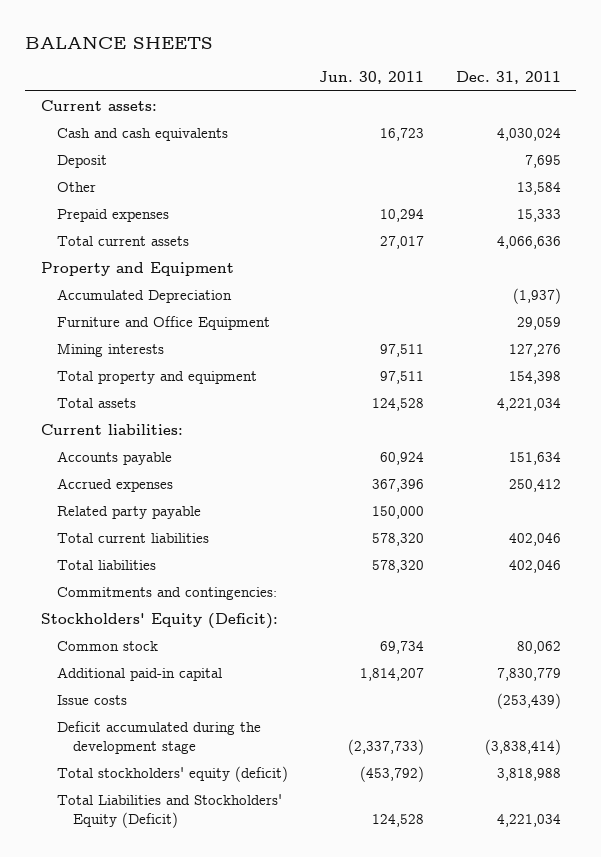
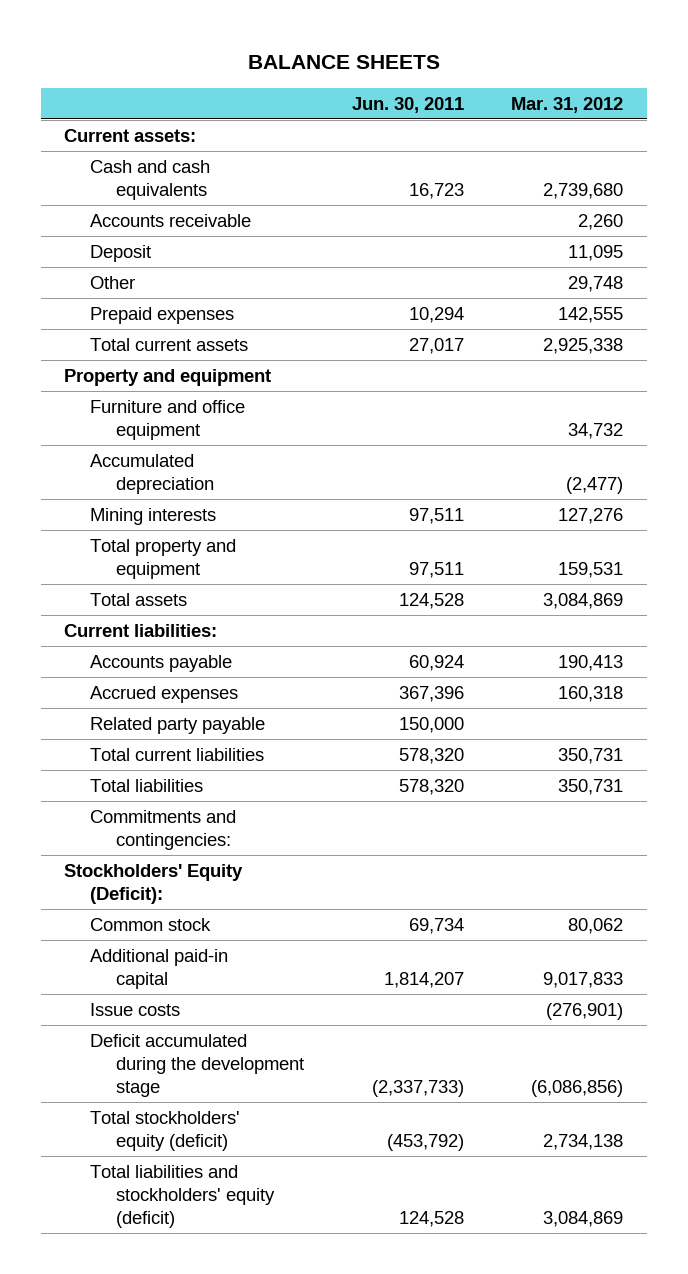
- | Jun. 30, 2011 | Dec. 31, 2011
+ | Jun. 30, 2011 | Mar. 31, 2012
+ Accounts receivable | | 2,260
- Property and Equipment
- Accumulated Depreciation | | (1,937)
- Furniture and Office Equipment | | 29,059
+ Property and equipment
+ Furniture and office equipment | | 34,732
+ Accumulated depreciation | | (2,477)
- Total Liabilities and Stockholders' Equity (Deficit) | 124,528 | 4,221,034
+ Total liabilities and stockholders' equity (deficit) | 124,528 | 3,084,869

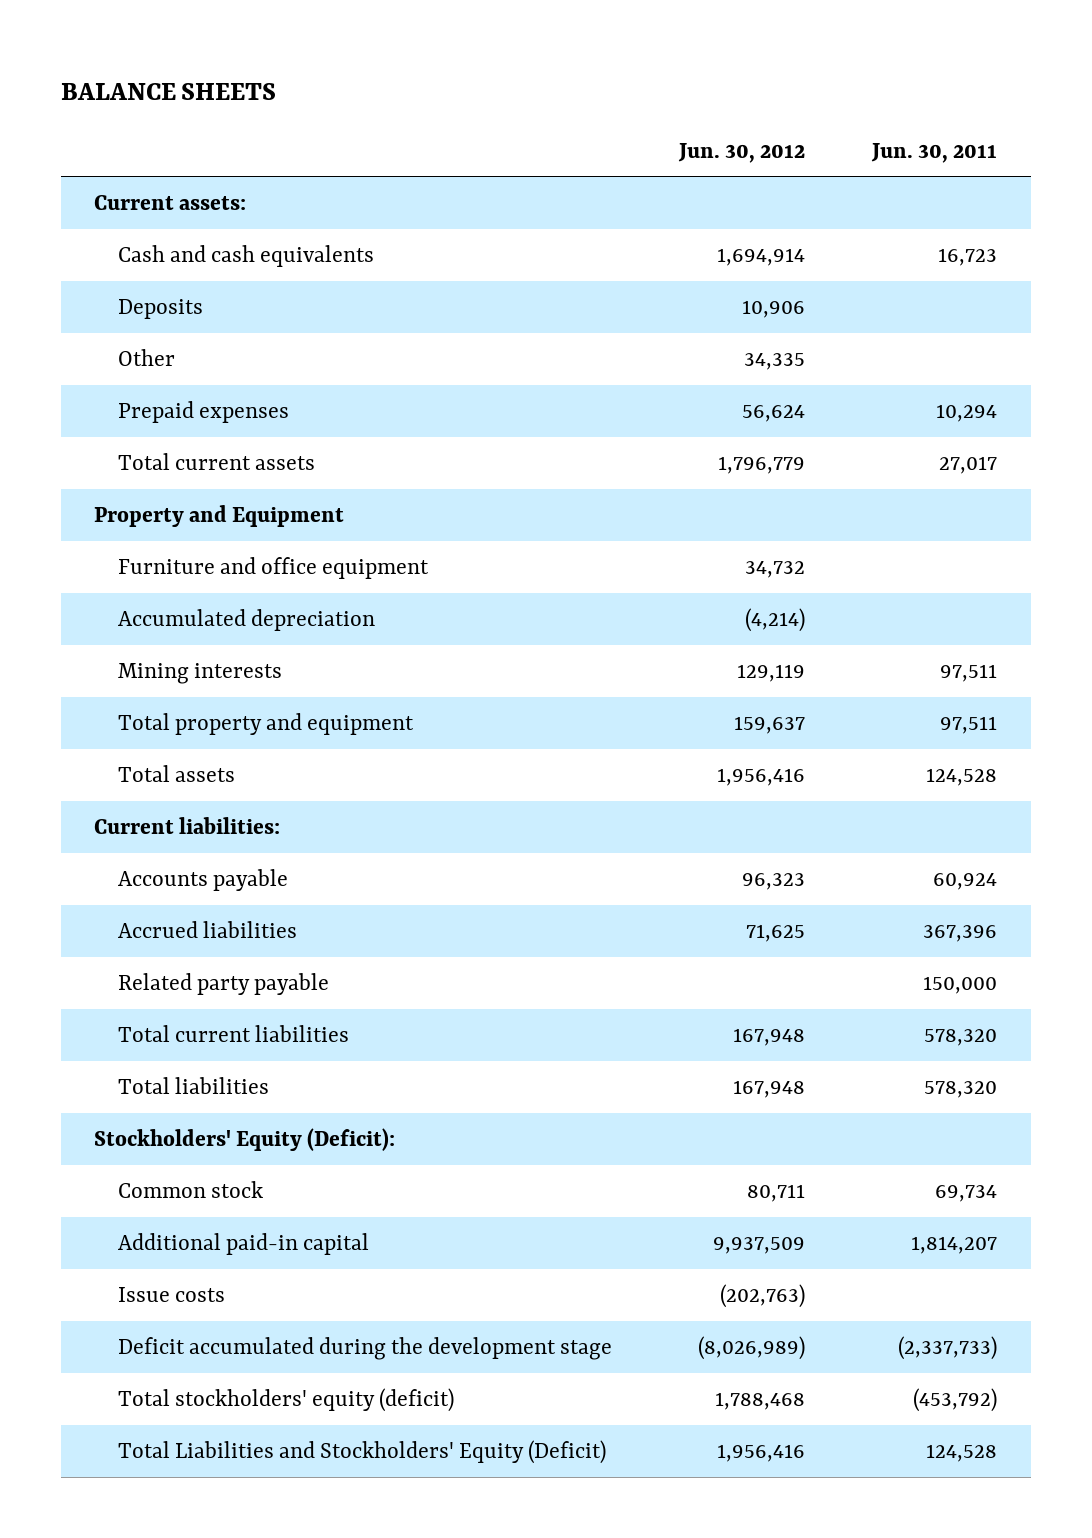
- | Jun. 30, 2011 | Mar. 31, 2012
+ | Jun. 30, 2012 | Jun. 30, 2011
- Accounts receivable | | 2,260
- Deposit | | 11,095
+ Deposits | 10,906 |
- Property and equipment
+ Property and Equipment
- Accrued expenses | 367,396 | 160,318
+ Accrued liabilities | 71,625 | 367,396
- Commitments and contingencies:
- Total liabilities and stockholders' equity (deficit) | 124,528 | 3,084,869
+ Total Liabilities and Stockholders' Equity (Deficit) | 1,956,416 | 124,528

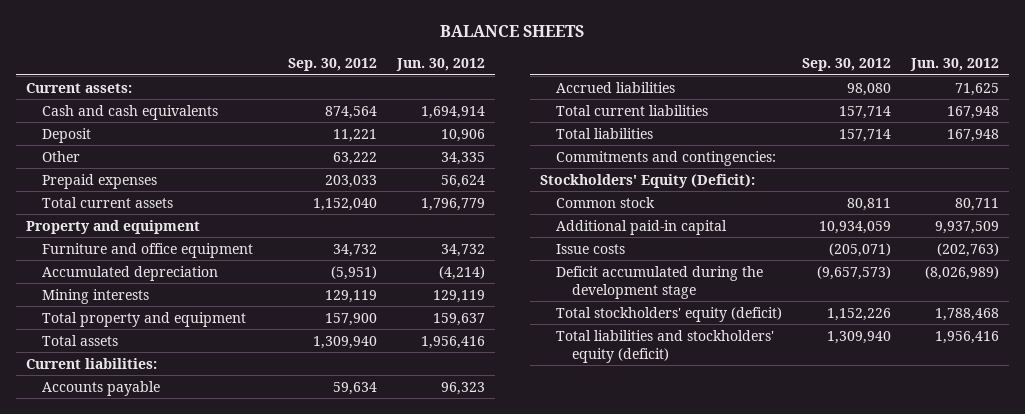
- | Jun. 30, 2012 | Jun. 30, 2011
+ | Sep. 30, 2012 | Jun. 30, 2012
- Deposits | 10,906 |
+ Deposit | 11,221 | 10,906
- Property and Equipment
+ Property and equipment
- Related party payable | | 150,000
+ Commitments and contingencies:
- Total Liabilities and Stockholders' Equity (Deficit) | 1,956,416 | 124,528
+ Total liabilities and stockholders' equity (deficit) | 1,309,940 | 1,956,416

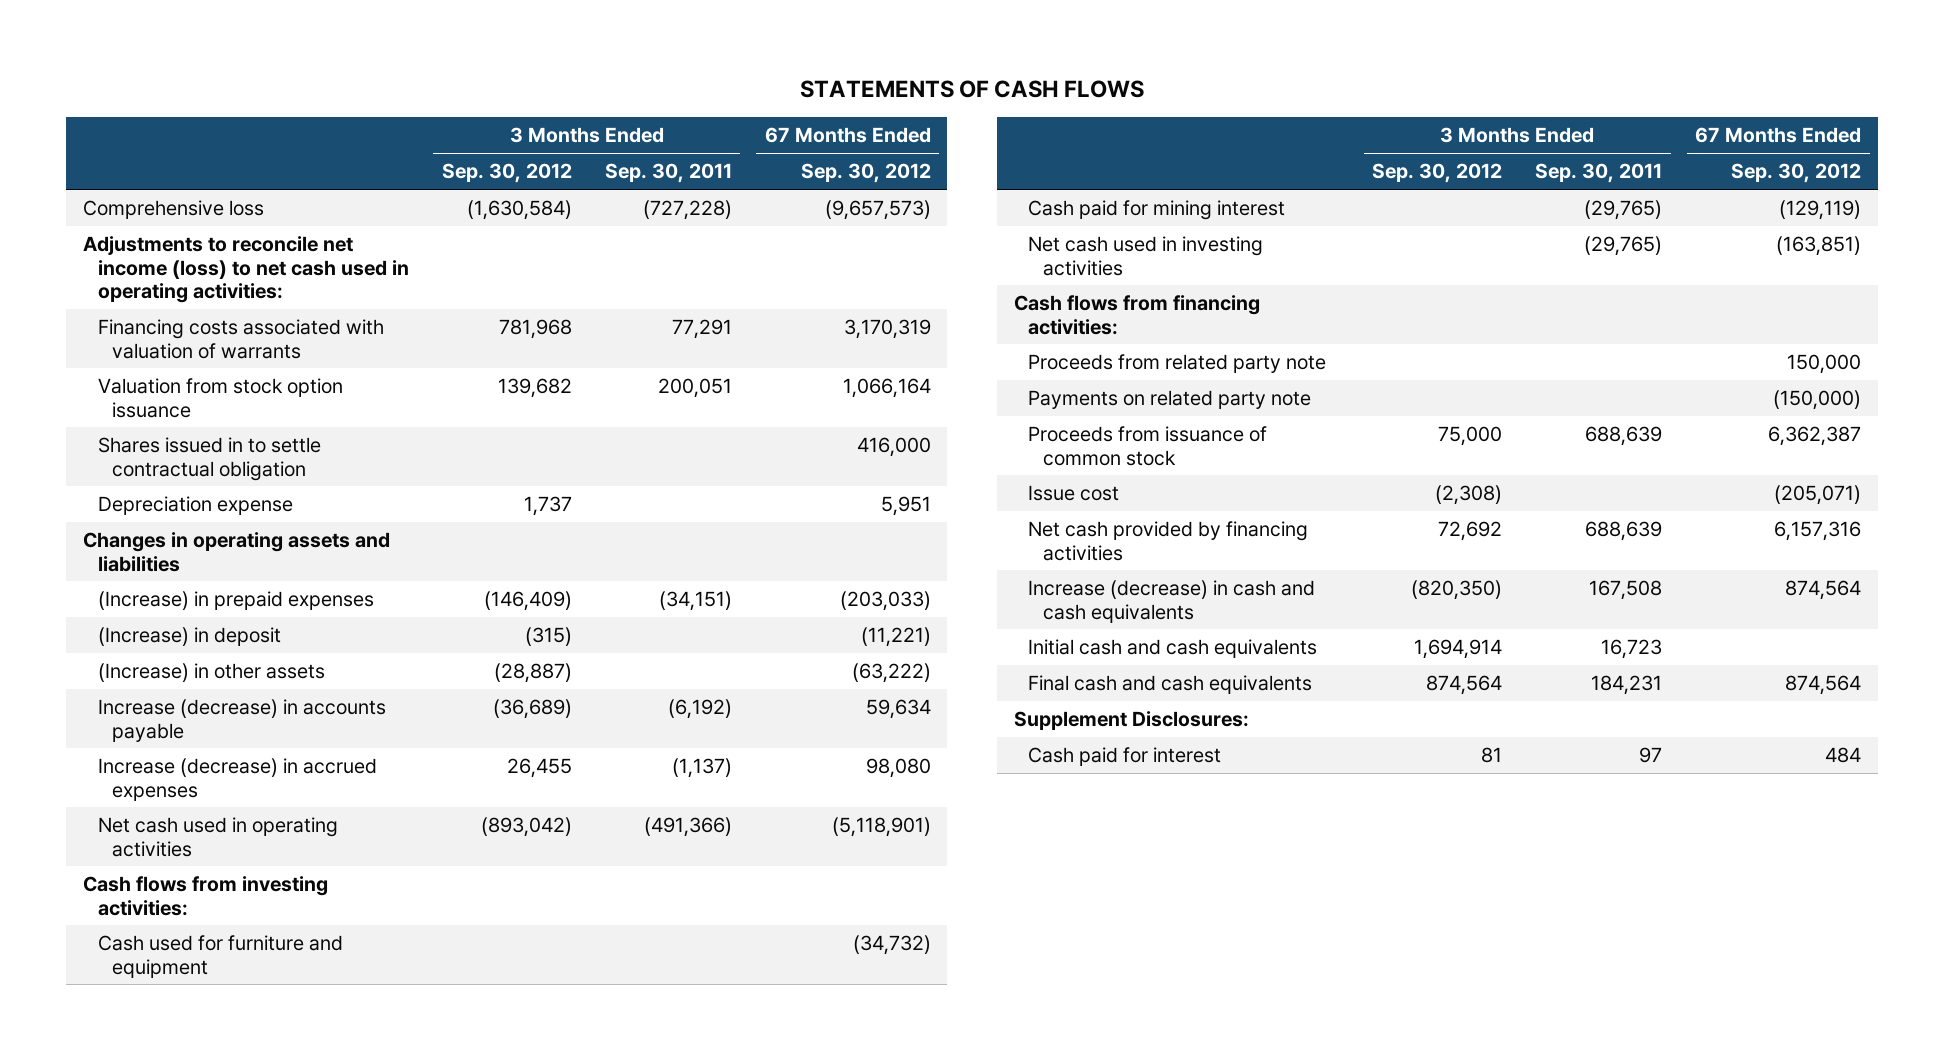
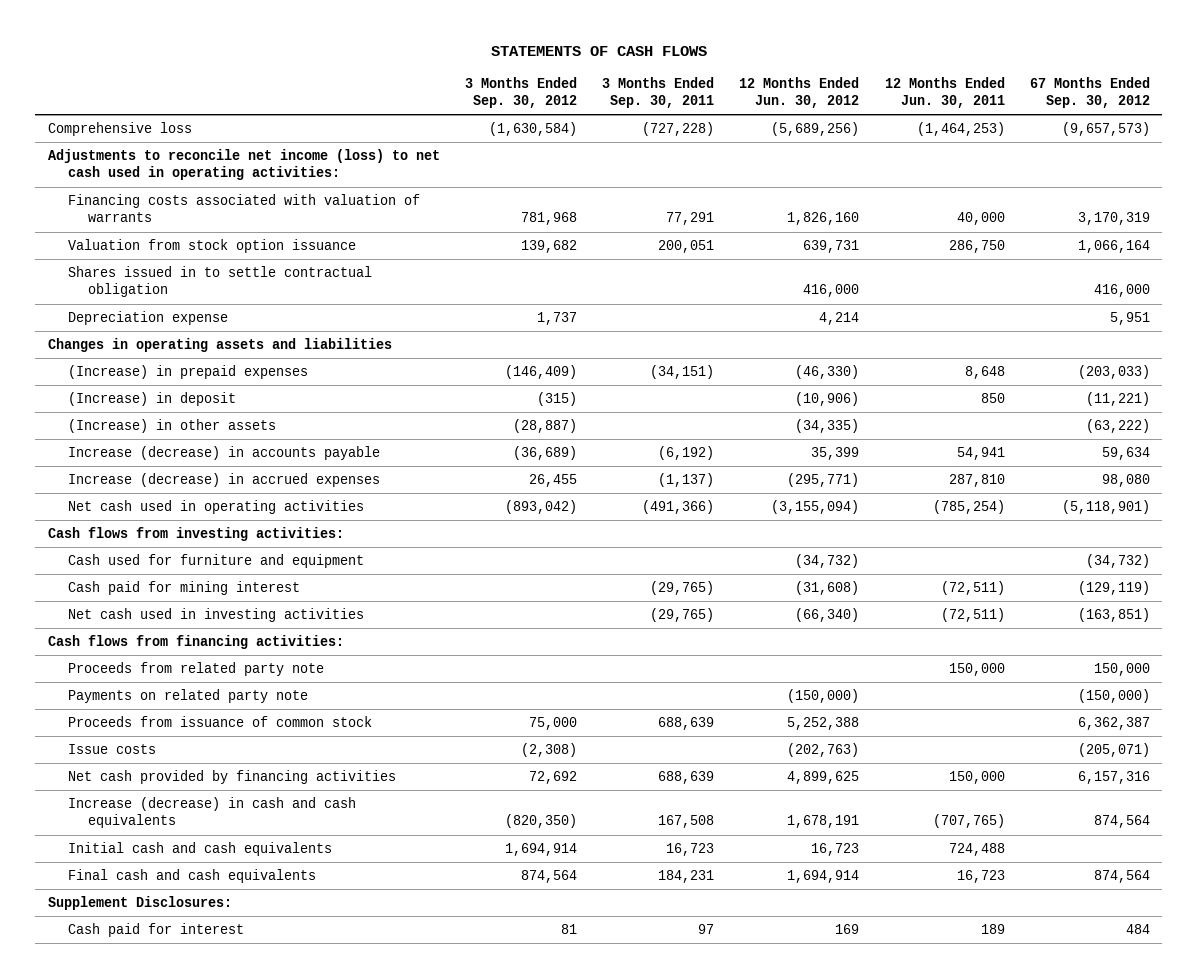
- | 3 Months Ended Sep. 30, 2012 | 3 Months Ended Sep. 30, 2011 | 67 Months Ended Sep. 30, 2012
+ | 3 Months Ended Sep. 30, 2012 | 3 Months Ended Sep. 30, 2011 | 12 Months Ended Jun. 30, 2012 | 12 Months Ended Jun. 30, 2011 | 67 Months Ended Sep. 30, 2012
- Issue cost | (2,308) | | (205,071)
+ Issue costs | (2,308) | | (202,763) | | (205,071)

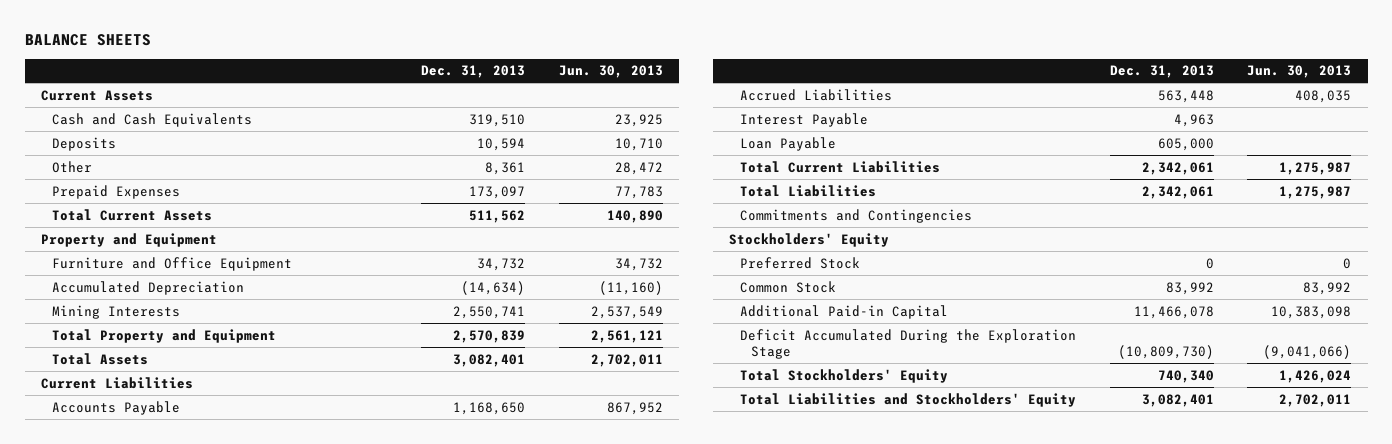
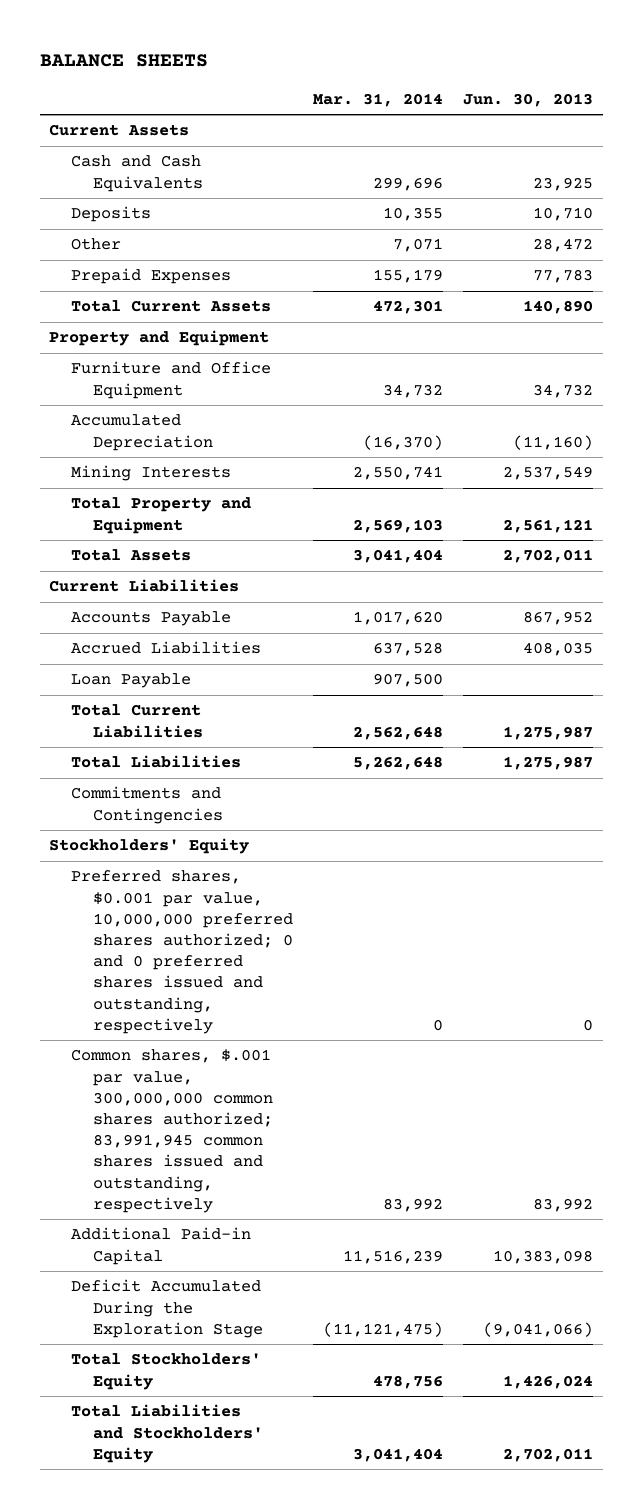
- | Dec. 31, 2013 | Jun. 30, 2013
+ | Mar. 31, 2014 | Jun. 30, 2013
- Interest Payable | 4,963 |
- Preferred Stock | 0 | 0
- Common Stock | 83,992 | 83,992
+ Preferred shares, $0.001 par value, 10,000,000 preferred shares authorized; 0 and 0 preferred shares issued and outstanding, respectively | 0 | 0
+ Common shares, $.001 par value, 300,000,000 common shares authorized; 83,991,945 common shares issued and outstanding, respectively | 83,992 | 83,992

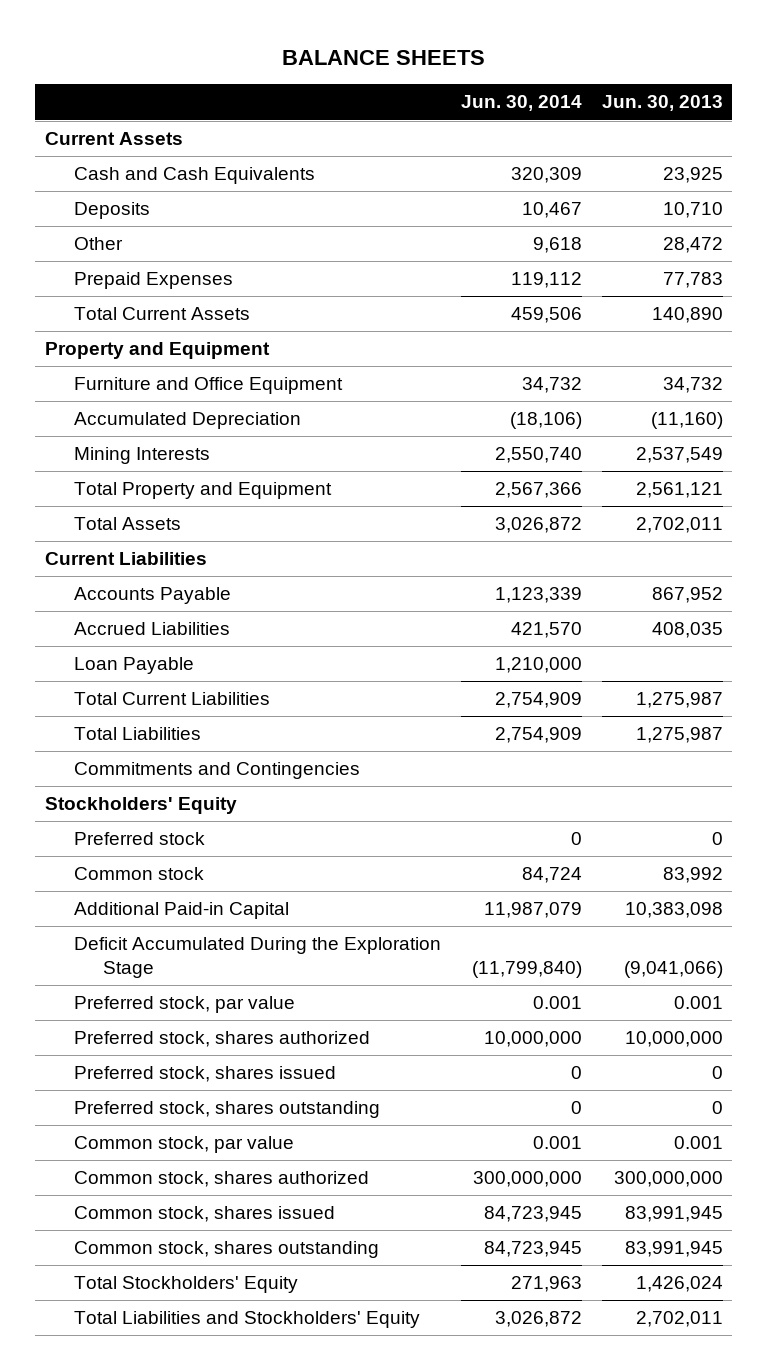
- | Mar. 31, 2014 | Jun. 30, 2013
+ | Jun. 30, 2014 | Jun. 30, 2013
- Preferred shares, $0.001 par value, 10,000,000 preferred shares authorized; 0 and 0 preferred shares issued and outstanding, respectively | 0 | 0
- Common shares, $.001 par value, 300,000,000 common shares authorized; 83,991,945 common shares issued and outstanding, respectively | 83,992 | 83,992
+ Preferred stock | 0 | 0
+ Common stock | 84,724 | 83,992
+ Preferred stock, par value | 0.001 | 0.001
+ Preferred stock, shares authorized | 10,000,000 | 10,000,000
+ Preferred stock, shares issued | 0 | 0
+ Preferred stock, shares outstanding | 0 | 0
+ Common stock, par value | 0.001 | 0.001
+ Common stock, shares authorized | 300,000,000 | 300,000,000
+ Common stock, shares issued | 84,723,945 | 83,991,945
+ Common stock, shares outstanding | 84,723,945 | 83,991,945

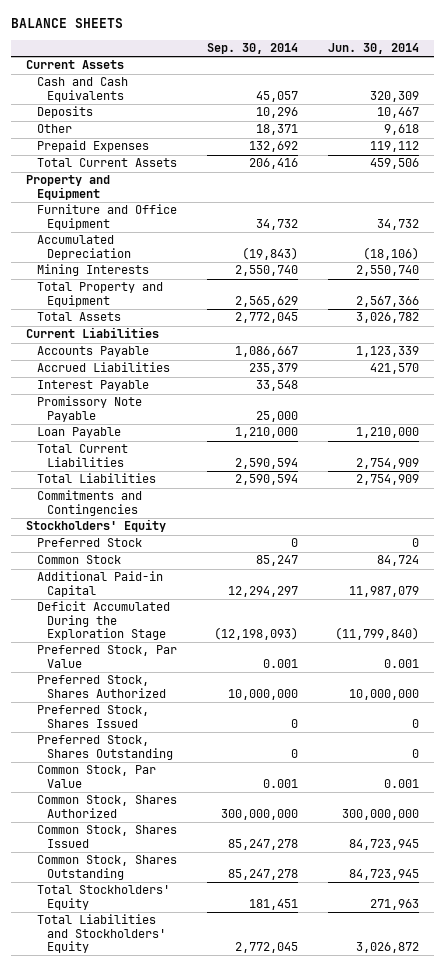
- | Jun. 30, 2014 | Jun. 30, 2013
+ | Sep. 30, 2014 | Jun. 30, 2014
- Total Assets | 3,026,872 | 2,702,011
+ Total Assets | 2,772,045 | 3,026,782
+ Interest Payable | 33,548 |
+ Promissory Note Payable | 25,000 |
- Preferred stock | 0 | 0
- Common stock | 84,724 | 83,992
+ Preferred Stock | 0 | 0
+ Common Stock | 85,247 | 84,724
- Preferred stock, par value | 0.001 | 0.001
- Preferred stock, shares authorized | 10,000,000 | 10,000,000
- Preferred stock, shares issued | 0 | 0
- Preferred stock, shares outstanding | 0 | 0
- Common stock, par value | 0.001 | 0.001
- Common stock, shares authorized | 300,000,000 | 300,000,000
- Common stock, shares issued | 84,723,945 | 83,991,945
- Common stock, shares outstanding | 84,723,945 | 83,991,945
+ Preferred Stock, Par Value | 0.001 | 0.001
+ Preferred Stock, Shares Authorized | 10,000,000 | 10,000,000
+ Preferred Stock, Shares Issued | 0 | 0
+ Preferred Stock, Shares Outstanding | 0 | 0
+ Common Stock, Par Value | 0.001 | 0.001
+ Common Stock, Shares Authorized | 300,000,000 | 300,000,000
+ Common Stock, Shares Issued | 85,247,278 | 84,723,945
+ Common Stock, Shares Outstanding | 85,247,278 | 84,723,945

